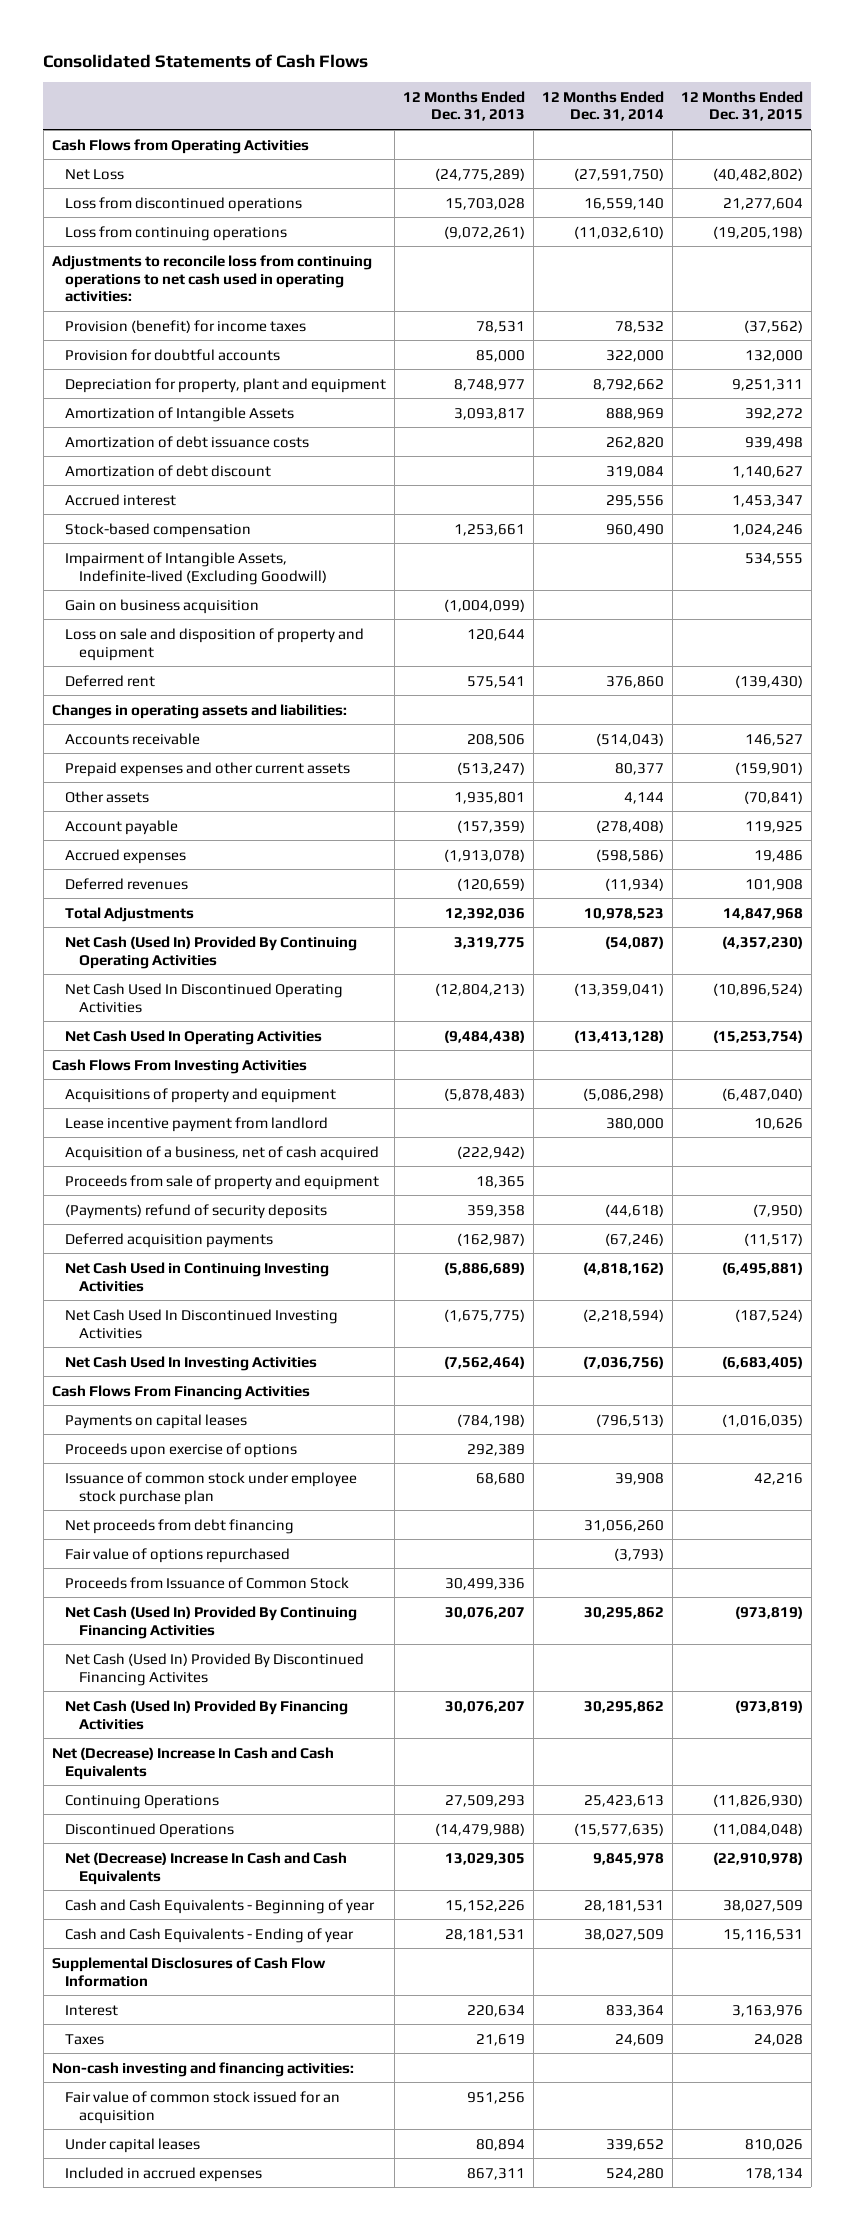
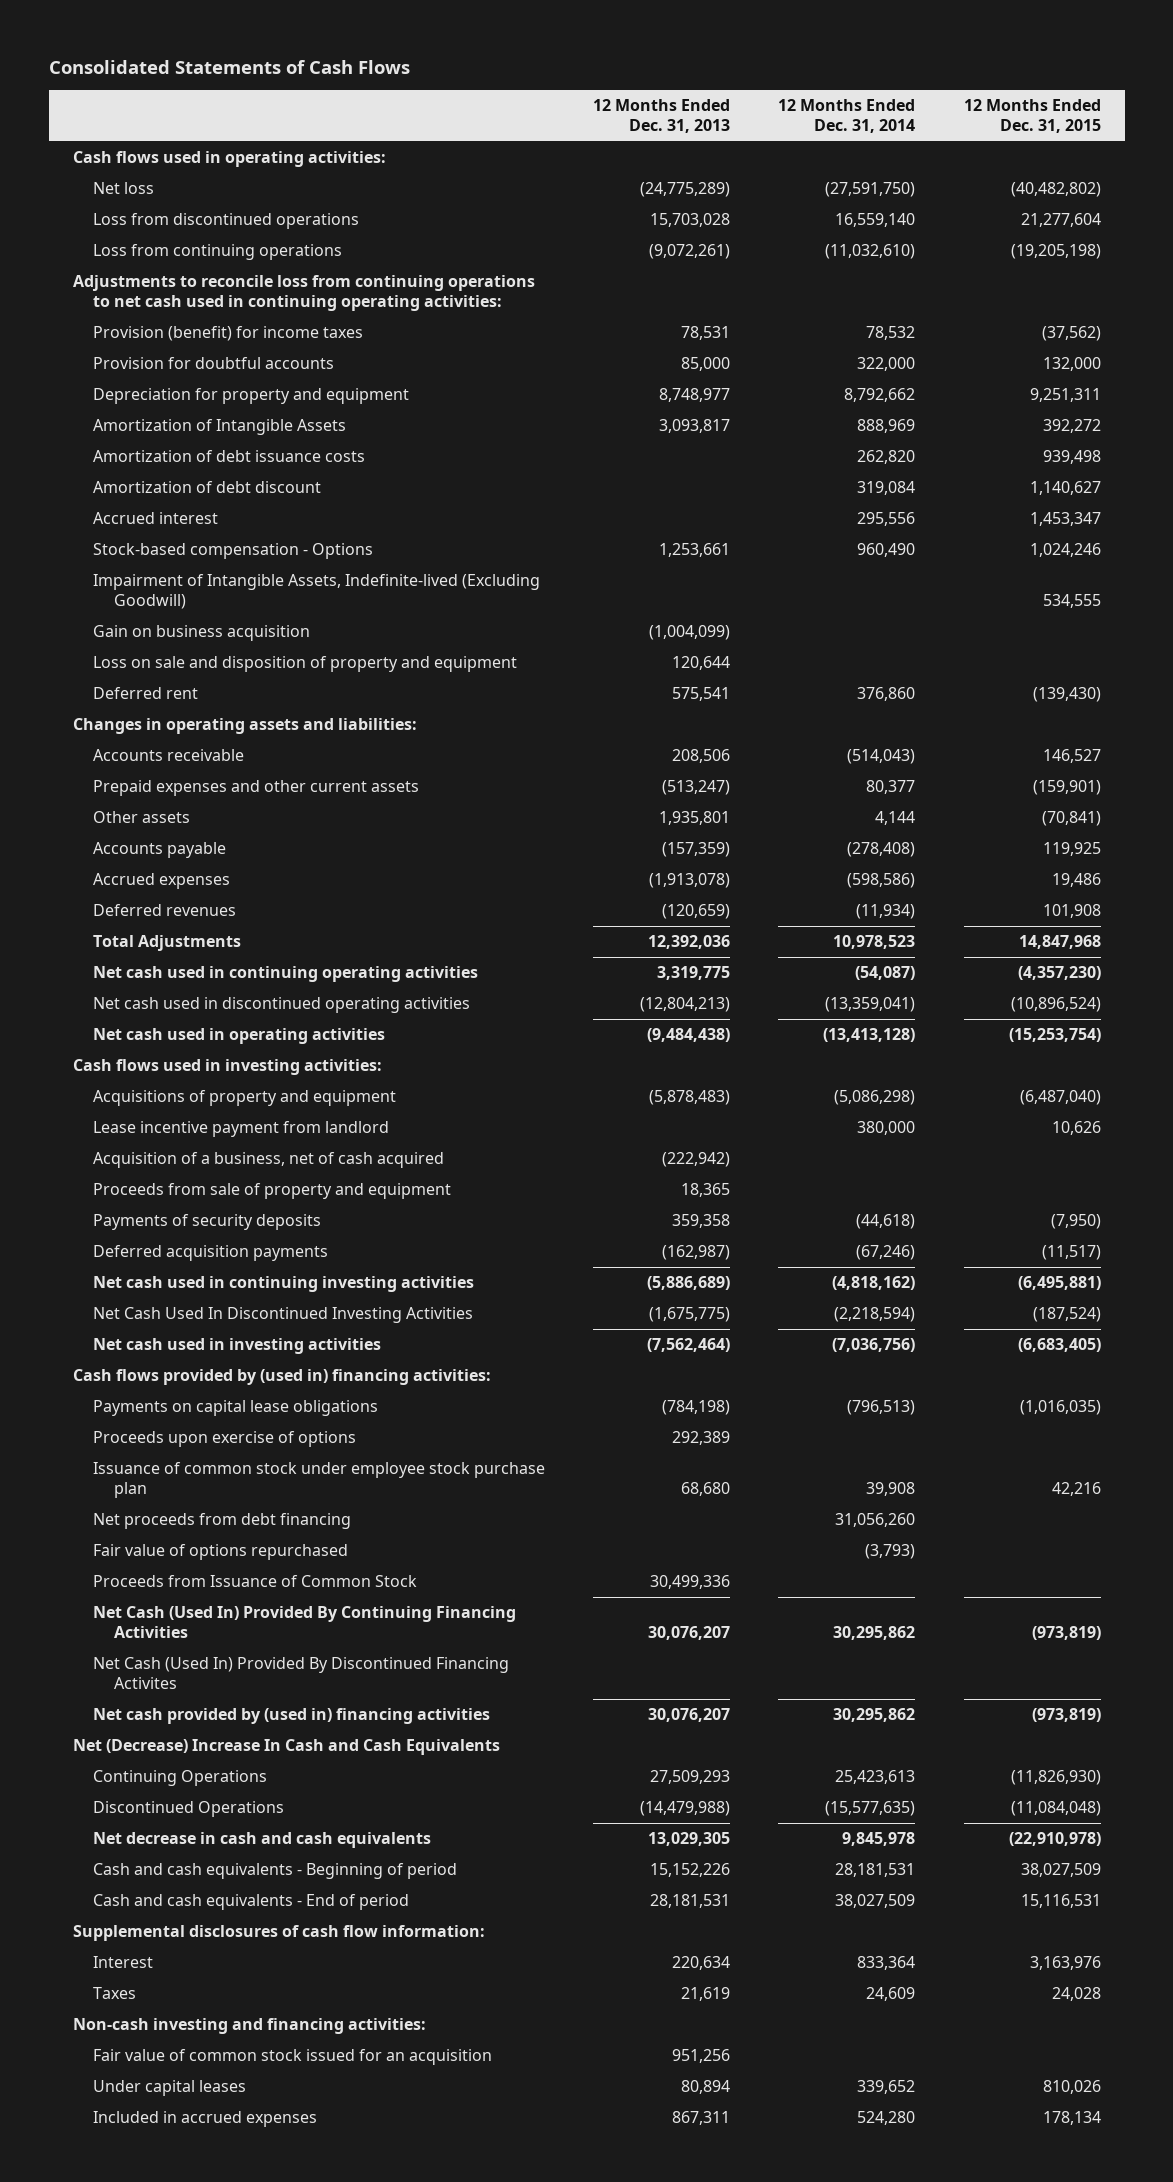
- Cash Flows from Operating Activities
- Net Loss | (24,775,289) | (27,591,750) | (40,482,802)
+ Cash flows used in operating activities:
+ Net loss | (24,775,289) | (27,591,750) | (40,482,802)
- Adjustments to reconcile loss from continuing operations to net cash used in operating activities:
+ Adjustments to reconcile loss from continuing operations to net cash used in continuing operating activities:
- Depreciation for property, plant and equipment | 8,748,977 | 8,792,662 | 9,251,311
+ Depreciation for property and equipment | 8,748,977 | 8,792,662 | 9,251,311
- Stock-based compensation | 1,253,661 | 960,490 | 1,024,246
+ Stock-based compensation - Options | 1,253,661 | 960,490 | 1,024,246
- Account payable | (157,359) | (278,408) | 119,925
+ Accounts payable | (157,359) | (278,408) | 119,925
- Net Cash (Used In) Provided By Continuing Operating Activities | 3,319,775 | (54,087) | (4,357,230)
- Net Cash Used In Discontinued Operating Activities | (12,804,213) | (13,359,041) | (10,896,524)
- Net Cash Used In Operating Activities | (9,484,438) | (13,413,128) | (15,253,754)
- Cash Flows From Investing Activities
+ Net cash used in continuing operating activities | 3,319,775 | (54,087) | (4,357,230)
+ Net cash used in discontinued operating activities | (12,804,213) | (13,359,041) | (10,896,524)
+ Net cash used in operating activities | (9,484,438) | (13,413,128) | (15,253,754)
+ Cash flows used in investing activities:
- (Payments) refund of security deposits | 359,358 | (44,618) | (7,950)
+ Payments of security deposits | 359,358 | (44,618) | (7,950)
- Net Cash Used in Continuing Investing Activities | (5,886,689) | (4,818,162) | (6,495,881)
+ Net cash used in continuing investing activities | (5,886,689) | (4,818,162) | (6,495,881)
- Net Cash Used In Investing Activities | (7,562,464) | (7,036,756) | (6,683,405)
- Cash Flows From Financing Activities
- Payments on capital leases | (784,198) | (796,513) | (1,016,035)
+ Net cash used in investing activities | (7,562,464) | (7,036,756) | (6,683,405)
+ Cash flows provided by (used in) financing activities:
+ Payments on capital lease obligations | (784,198) | (796,513) | (1,016,035)
- Net Cash (Used In) Provided By Financing Activities | 30,076,207 | 30,295,862 | (973,819)
+ Net cash provided by (used in) financing activities | 30,076,207 | 30,295,862 | (973,819)
- Net (Decrease) Increase In Cash and Cash Equivalents | 13,029,305 | 9,845,978 | (22,910,978)
- Cash and Cash Equivalents - Beginning of year | 15,152,226 | 28,181,531 | 38,027,509
- Cash and Cash Equivalents - Ending of year | 28,181,531 | 38,027,509 | 15,116,531
- Supplemental Disclosures of Cash Flow Information
+ Net decrease in cash and cash equivalents | 13,029,305 | 9,845,978 | (22,910,978)
+ Cash and cash equivalents - Beginning of period | 15,152,226 | 28,181,531 | 38,027,509
+ Cash and cash equivalents - End of period | 28,181,531 | 38,027,509 | 15,116,531
+ Supplemental disclosures of cash flow information:

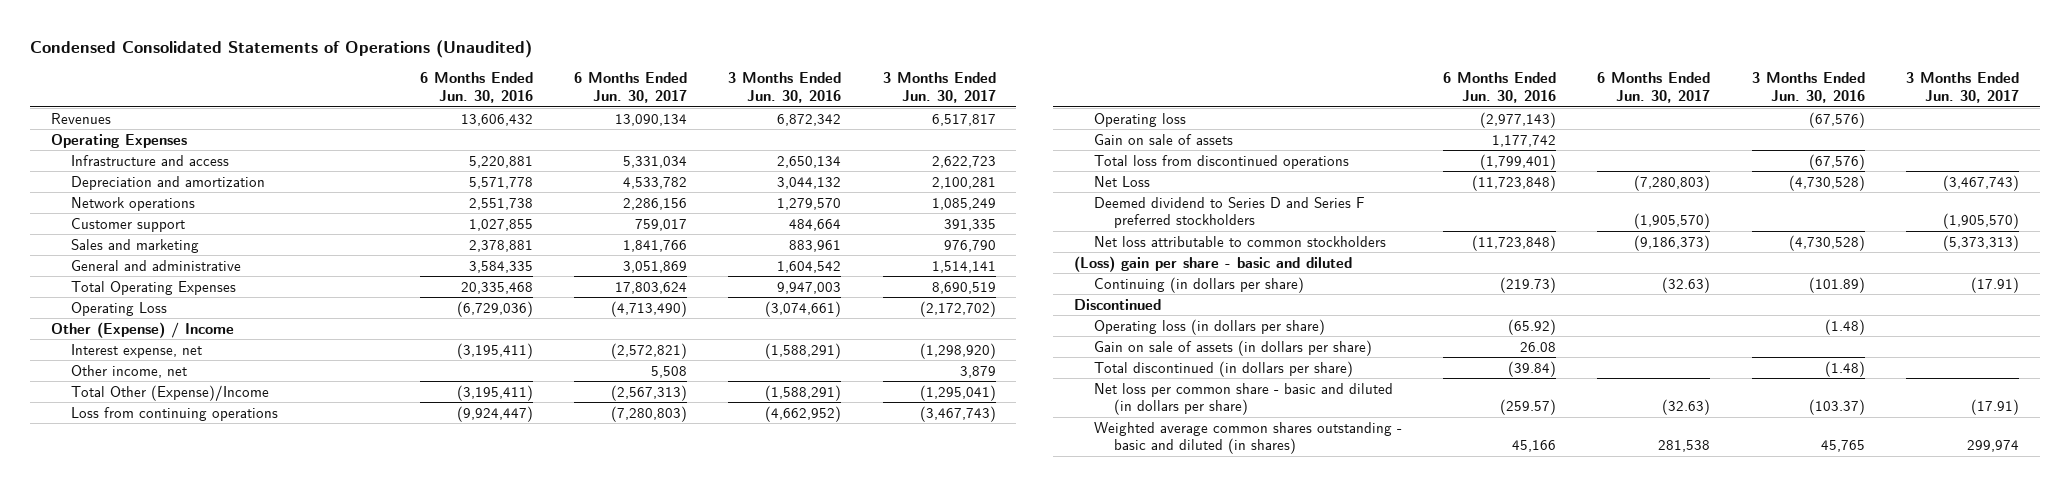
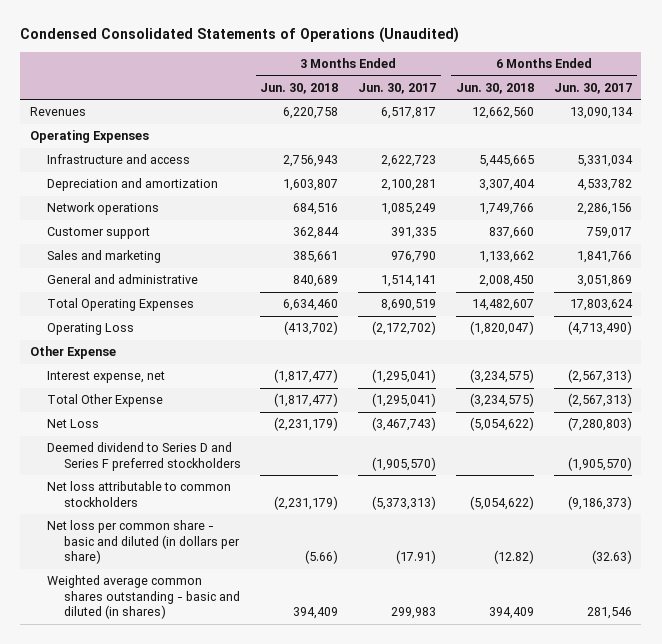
- | 6 Months Ended Jun. 30, 2016 | 6 Months Ended Jun. 30, 2017 | 3 Months Ended Jun. 30, 2016 | 3 Months Ended Jun. 30, 2017
+ | 3 Months Ended Jun. 30, 2018 | 3 Months Ended Jun. 30, 2017 | 6 Months Ended Jun. 30, 2018 | 6 Months Ended Jun. 30, 2017
- Other (Expense) / Income
- Interest expense, net | (3,195,411) | (2,572,821) | (1,588,291) | (1,298,920)
- Other income, net | | 5,508 | | 3,879
- Total Other (Expense)/Income | (3,195,411) | (2,567,313) | (1,588,291) | (1,295,041)
- Loss from continuing operations | (9,924,447) | (7,280,803) | (4,662,952) | (3,467,743)
- Operating loss | (2,977,143) | | (67,576) |
- Gain on sale of assets | 1,177,742 | | |
- Total loss from discontinued operations | (1,799,401) | | (67,576) |
+ Other Expense
+ Interest expense, net | (1,817,477) | (1,295,041) | (3,234,575) | (2,567,313)
+ Total Other Expense | (1,817,477) | (1,295,041) | (3,234,575) | (2,567,313)
- (Loss) gain per share - basic and diluted
- Continuing (in dollars per share) | (219.73) | (32.63) | (101.89) | (17.91)
- Discontinued
- Operating loss (in dollars per share) | (65.92) | | (1.48) |
- Gain on sale of assets (in dollars per share) | 26.08 | | |
- Total discontinued (in dollars per share) | (39.84) | | (1.48) |
- Weighted average common shares outstanding - basic and diluted (in shares) | 45,166 | 281,538 | 45,765 | 299,974
+ Weighted average common shares outstanding - basic and diluted (in shares) | 394,409 | 299,983 | 394,409 | 281,546

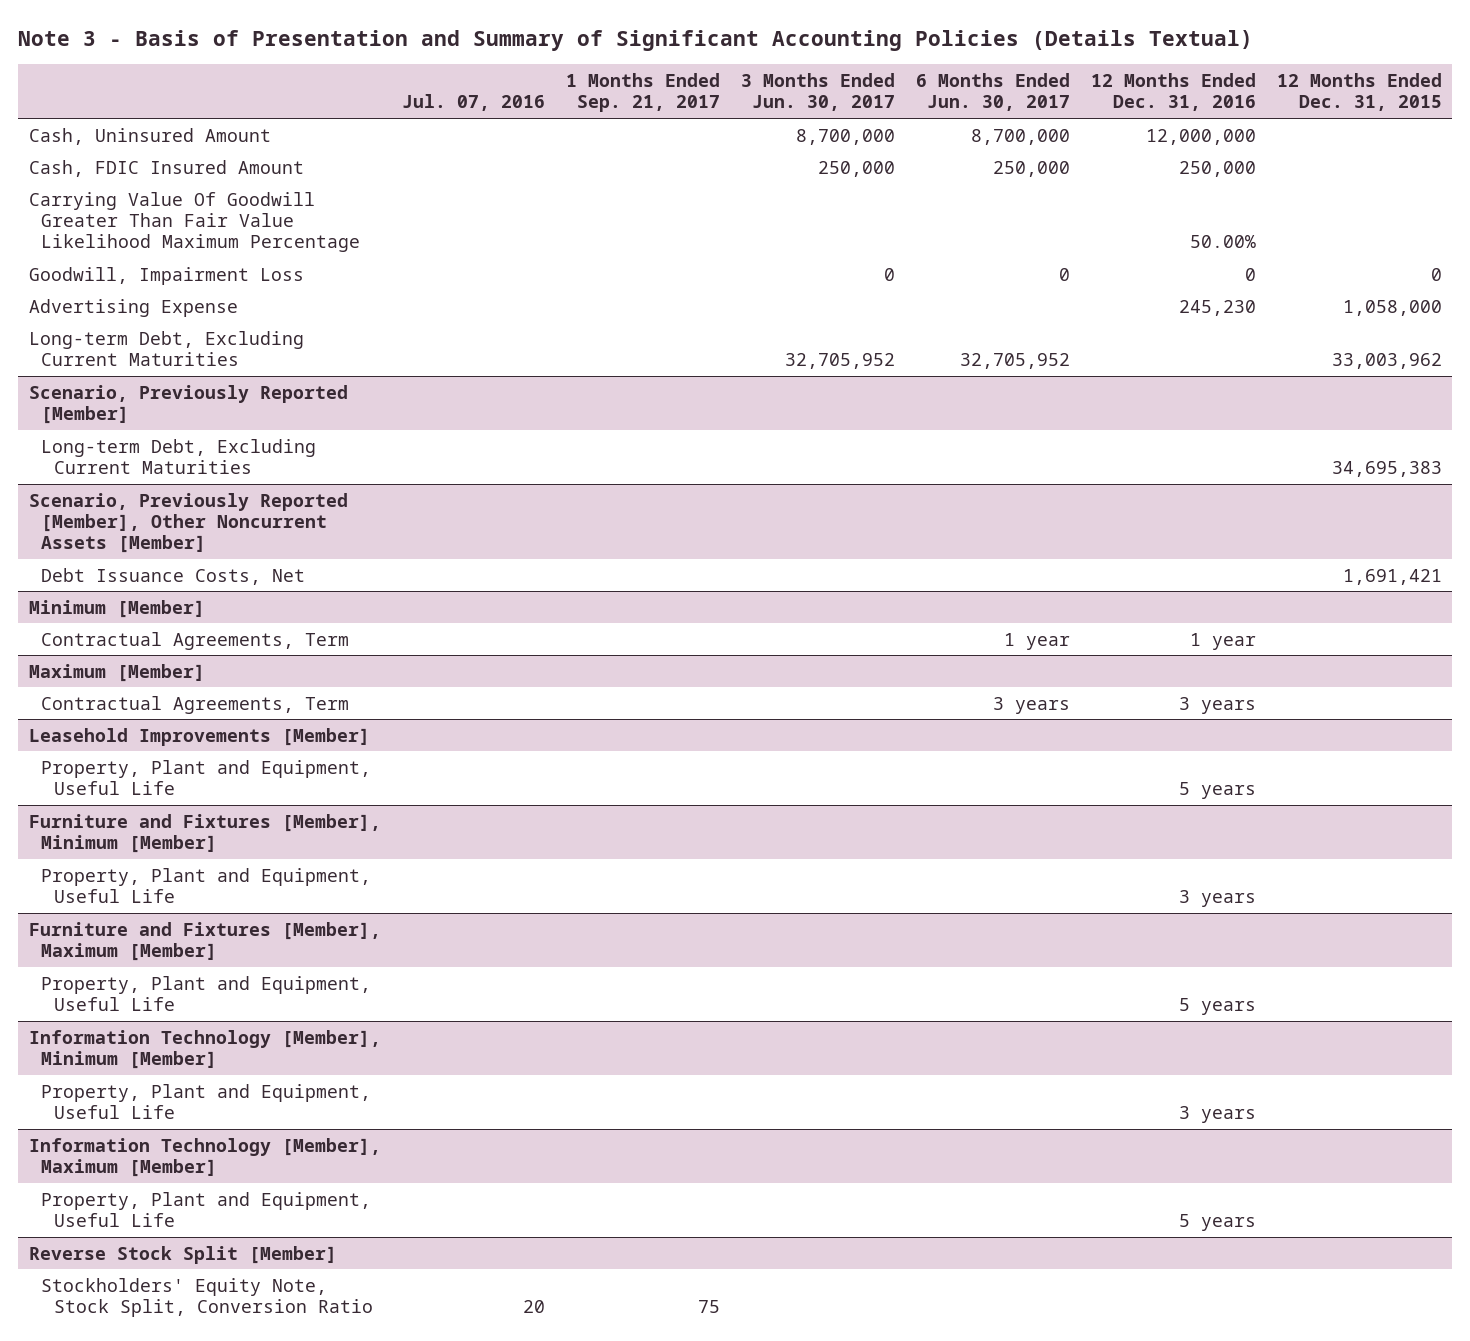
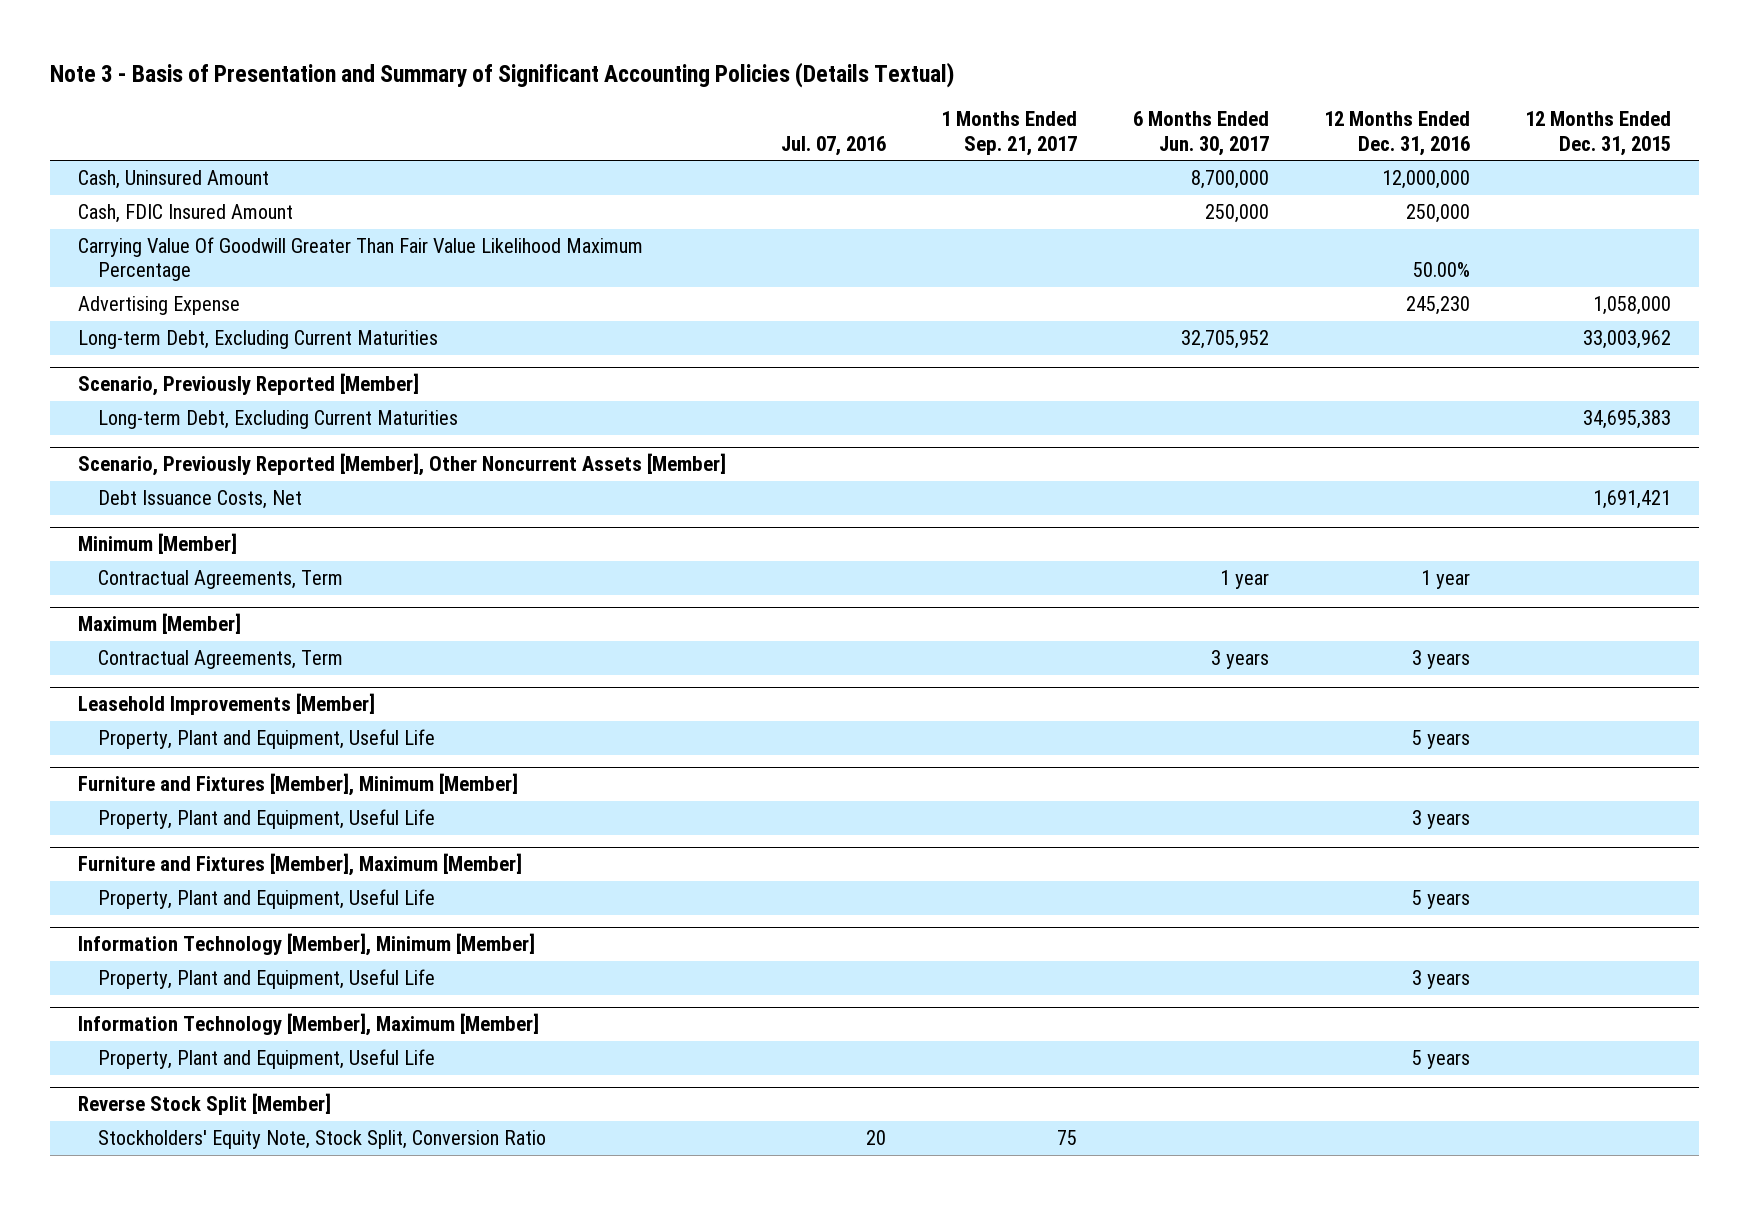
- | Jul. 07, 2016 | 1 Months Ended Sep. 21, 2017 | 3 Months Ended Jun. 30, 2017 | 6 Months Ended Jun. 30, 2017 | 12 Months Ended Dec. 31, 2016 | 12 Months Ended Dec. 31, 2015
+ | Jul. 07, 2016 | 1 Months Ended Sep. 21, 2017 | 6 Months Ended Jun. 30, 2017 | 12 Months Ended Dec. 31, 2016 | 12 Months Ended Dec. 31, 2015
- Goodwill, Impairment Loss | | | 0 | 0 | 0 | 0

